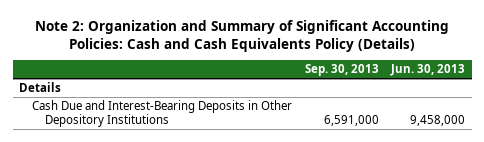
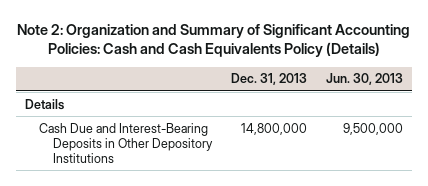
- | Sep. 30, 2013 | Jun. 30, 2013
+ | Dec. 31, 2013 | Jun. 30, 2013
- Cash Due and Interest-Bearing Deposits in Other Depository Institutions | 6,591,000 | 9,458,000
+ Cash Due and Interest-Bearing Deposits in Other Depository Institutions | 14,800,000 | 9,500,000

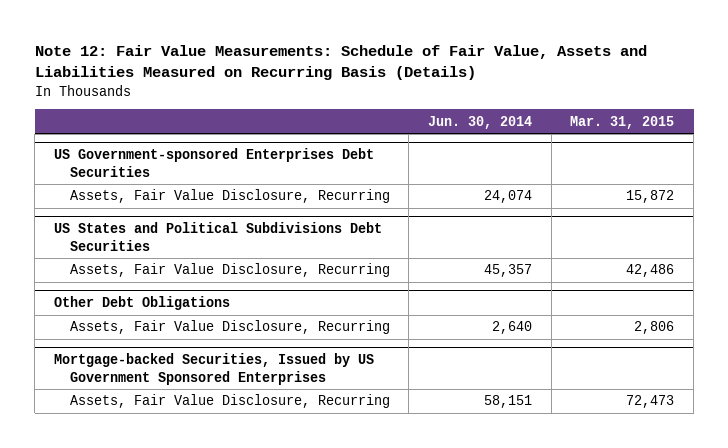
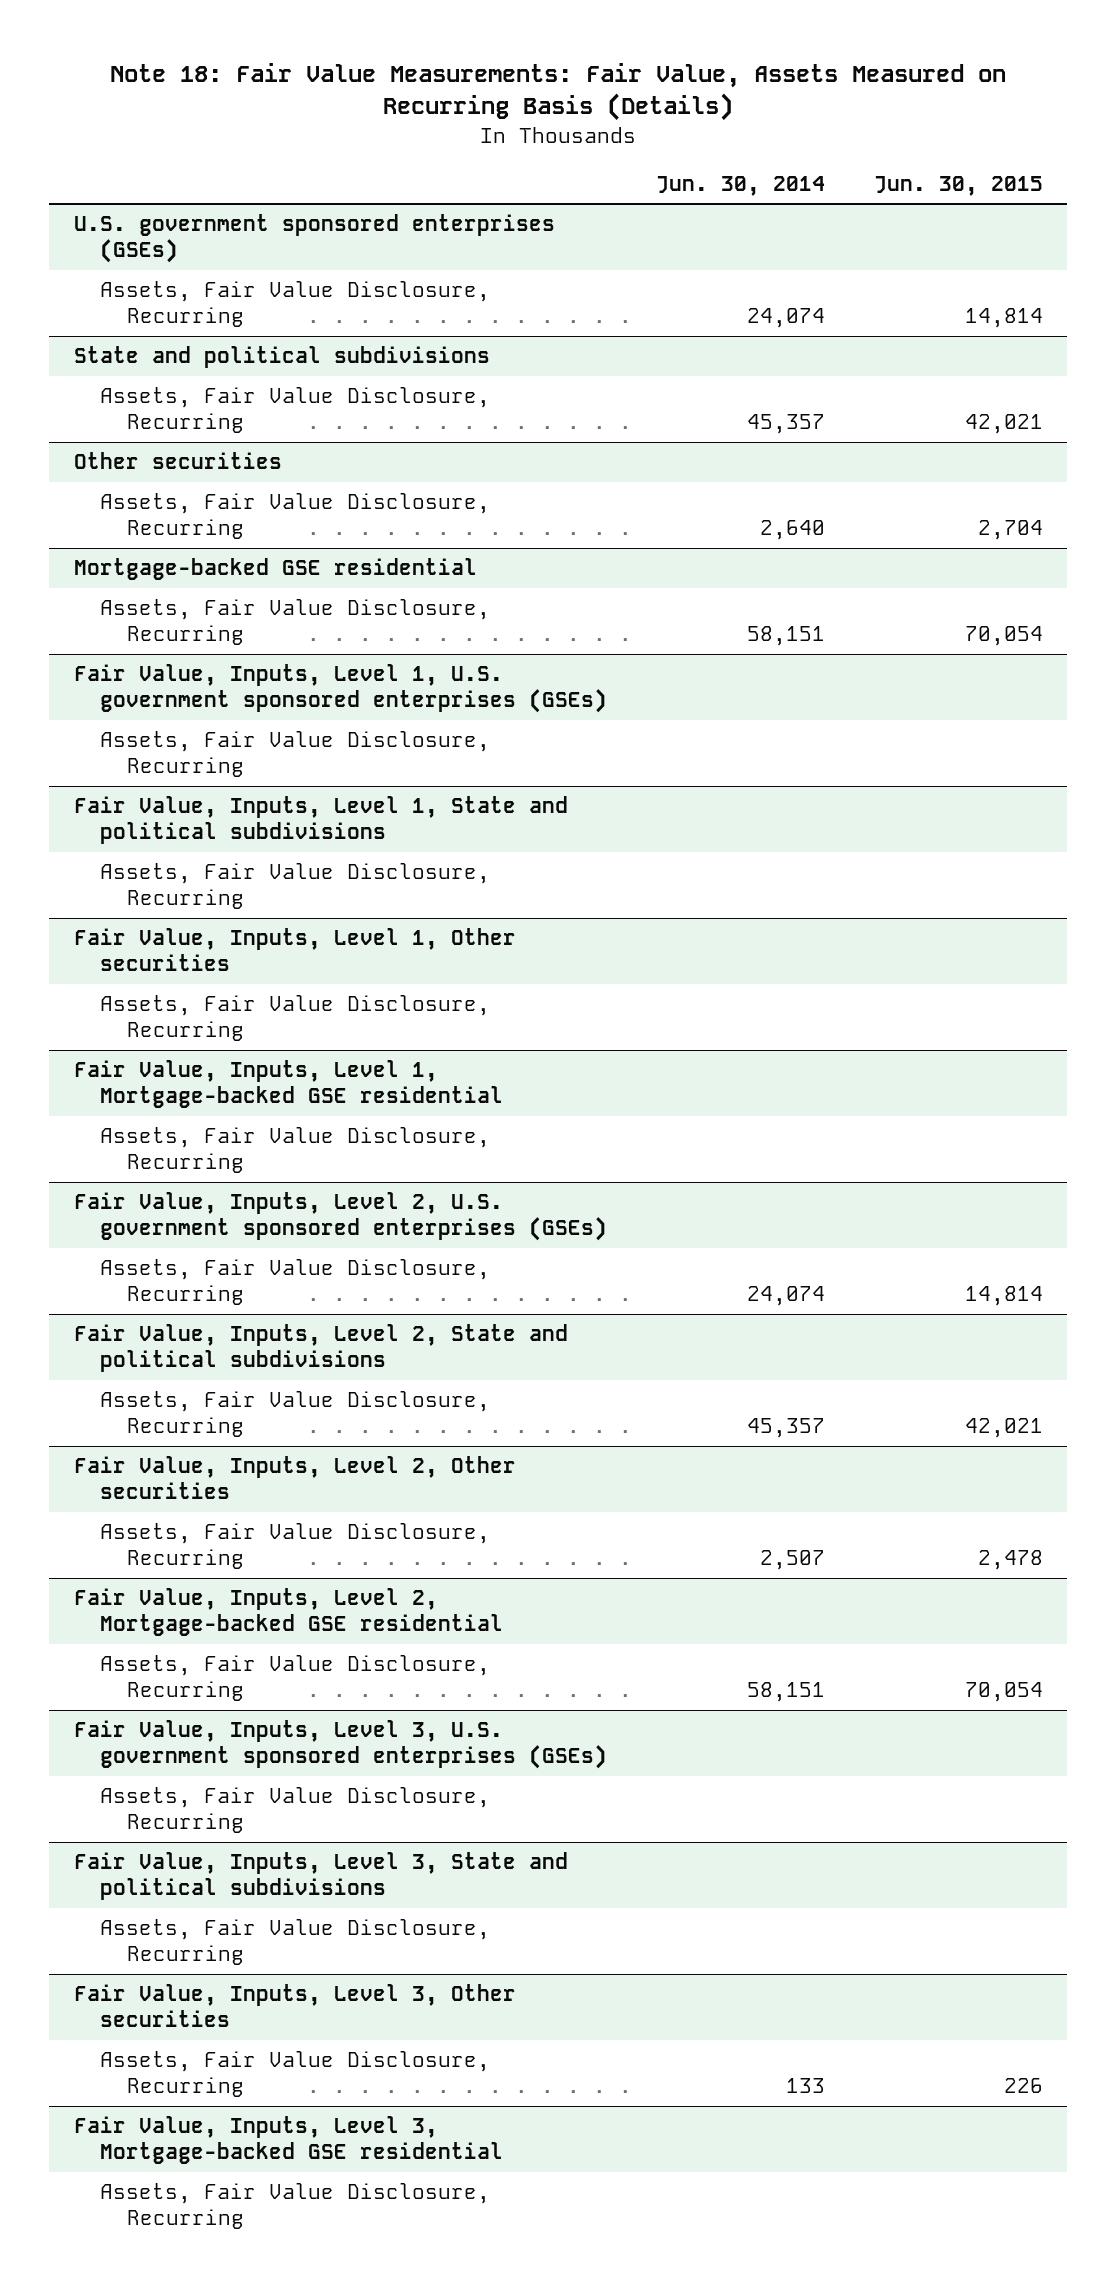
- Note 12: Fair Value Measurements: Schedule of Fair Value, Assets and Liabilities Measured on Recurring Basis (Details)
+ Note 18: Fair Value Measurements: Fair Value, Assets Measured on Recurring Basis (Details)
- | Jun. 30, 2014 | Mar. 31, 2015
+ | Jun. 30, 2014 | Jun. 30, 2015
- US Government-sponsored Enterprises Debt Securities
+ U.S. government sponsored enterprises (GSEs)
- US States and Political Subdivisions Debt Securities
+ State and political subdivisions
- Other Debt Obligations
+ Other securities
- Mortgage-backed Securities, Issued by US Government Sponsored Enterprises
+ Mortgage-backed GSE residential
+ Fair Value, Inputs, Level 1, U.S. government sponsored enterprises (GSEs)
+ Assets, Fair Value Disclosure, Recurring
+ Fair Value, Inputs, Level 1, State and political subdivisions
+ Assets, Fair Value Disclosure, Recurring
+ Fair Value, Inputs, Level 1, Other securities
+ Assets, Fair Value Disclosure, Recurring
+ Fair Value, Inputs, Level 1, Mortgage-backed GSE residential
+ Assets, Fair Value Disclosure, Recurring
+ Fair Value, Inputs, Level 2, U.S. government sponsored enterprises (GSEs)
+ Assets, Fair Value Disclosure, Recurring | 24,074 | 14,814
+ Fair Value, Inputs, Level 2, State and political subdivisions
+ Assets, Fair Value Disclosure, Recurring | 45,357 | 42,021
+ Fair Value, Inputs, Level 2, Other securities
+ Assets, Fair Value Disclosure, Recurring | 2,507 | 2,478
+ Fair Value, Inputs, Level 2, Mortgage-backed GSE residential
+ Assets, Fair Value Disclosure, Recurring | 58,151 | 70,054
+ Fair Value, Inputs, Level 3, U.S. government sponsored enterprises (GSEs)
+ Assets, Fair Value Disclosure, Recurring
+ Fair Value, Inputs, Level 3, State and political subdivisions
+ Assets, Fair Value Disclosure, Recurring
+ Fair Value, Inputs, Level 3, Other securities
+ Assets, Fair Value Disclosure, Recurring | 133 | 226
+ Fair Value, Inputs, Level 3, Mortgage-backed GSE residential
+ Assets, Fair Value Disclosure, Recurring

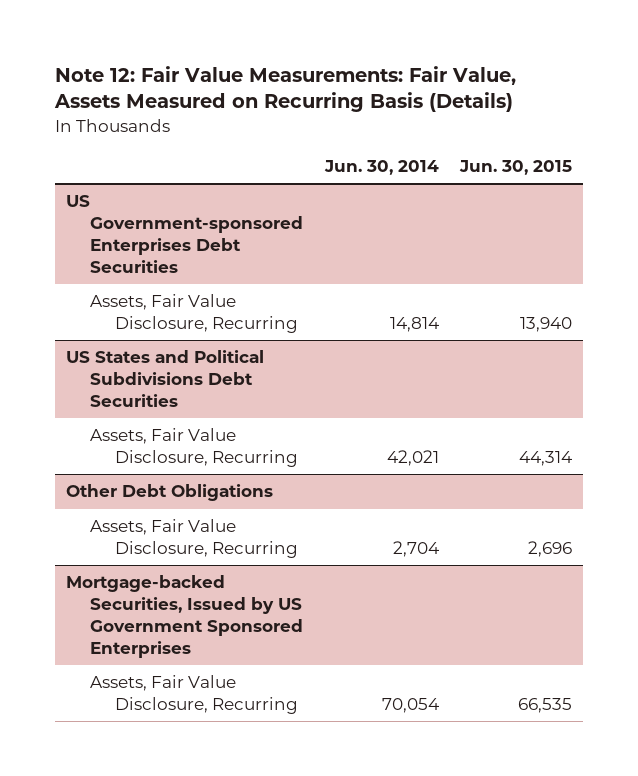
- Note 18: Fair Value Measurements: Fair Value, Assets Measured on Recurring Basis (Details)
+ Note 12: Fair Value Measurements: Fair Value, Assets Measured on Recurring Basis (Details)
- U.S. government sponsored enterprises (GSEs)
- Assets, Fair Value Disclosure, Recurring | 24,074 | 14,814
- State and political subdivisions
- Assets, Fair Value Disclosure, Recurring | 45,357 | 42,021
- Other securities
- Assets, Fair Value Disclosure, Recurring | 2,640 | 2,704
- Mortgage-backed GSE residential
- Assets, Fair Value Disclosure, Recurring | 58,151 | 70,054
- Fair Value, Inputs, Level 1, U.S. government sponsored enterprises (GSEs)
- Assets, Fair Value Disclosure, Recurring
- Fair Value, Inputs, Level 1, State and political subdivisions
- Assets, Fair Value Disclosure, Recurring
- Fair Value, Inputs, Level 1, Other securities
- Assets, Fair Value Disclosure, Recurring
- Fair Value, Inputs, Level 1, Mortgage-backed GSE residential
- Assets, Fair Value Disclosure, Recurring
- Fair Value, Inputs, Level 2, U.S. government sponsored enterprises (GSEs)
- Assets, Fair Value Disclosure, Recurring | 24,074 | 14,814
- Fair Value, Inputs, Level 2, State and political subdivisions
- Assets, Fair Value Disclosure, Recurring | 45,357 | 42,021
- Fair Value, Inputs, Level 2, Other securities
- Assets, Fair Value Disclosure, Recurring | 2,507 | 2,478
- Fair Value, Inputs, Level 2, Mortgage-backed GSE residential
- Assets, Fair Value Disclosure, Recurring | 58,151 | 70,054
- Fair Value, Inputs, Level 3, U.S. government sponsored enterprises (GSEs)
- Assets, Fair Value Disclosure, Recurring
- Fair Value, Inputs, Level 3, State and political subdivisions
- Assets, Fair Value Disclosure, Recurring
- Fair Value, Inputs, Level 3, Other securities
- Assets, Fair Value Disclosure, Recurring | 133 | 226
- Fair Value, Inputs, Level 3, Mortgage-backed GSE residential
- Assets, Fair Value Disclosure, Recurring
+ US Government-sponsored Enterprises Debt Securities
+ Assets, Fair Value Disclosure, Recurring | 14,814 | 13,940
+ US States and Political Subdivisions Debt Securities
+ Assets, Fair Value Disclosure, Recurring | 42,021 | 44,314
+ Other Debt Obligations
+ Assets, Fair Value Disclosure, Recurring | 2,704 | 2,696
+ Mortgage-backed Securities, Issued by US Government Sponsored Enterprises
+ Assets, Fair Value Disclosure, Recurring | 70,054 | 66,535

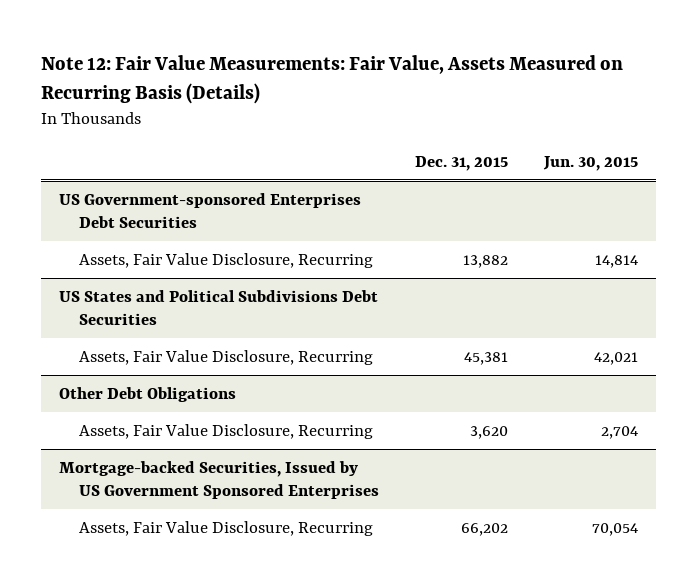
- | Jun. 30, 2014 | Jun. 30, 2015
+ | Dec. 31, 2015 | Jun. 30, 2015
@ US Government-sponsored Enterprises Debt Securities
- Assets, Fair Value Disclosure, Recurring | 14,814 | 13,940
+ Assets, Fair Value Disclosure, Recurring | 13,882 | 14,814
@ US States and Political Subdivisions Debt Securities
- Assets, Fair Value Disclosure, Recurring | 42,021 | 44,314
+ Assets, Fair Value Disclosure, Recurring | 45,381 | 42,021
@ Other Debt Obligations
- Assets, Fair Value Disclosure, Recurring | 2,704 | 2,696
+ Assets, Fair Value Disclosure, Recurring | 3,620 | 2,704
@ Mortgage-backed Securities, Issued by US Government Sponsored Enterprises
- Assets, Fair Value Disclosure, Recurring | 70,054 | 66,535
+ Assets, Fair Value Disclosure, Recurring | 66,202 | 70,054

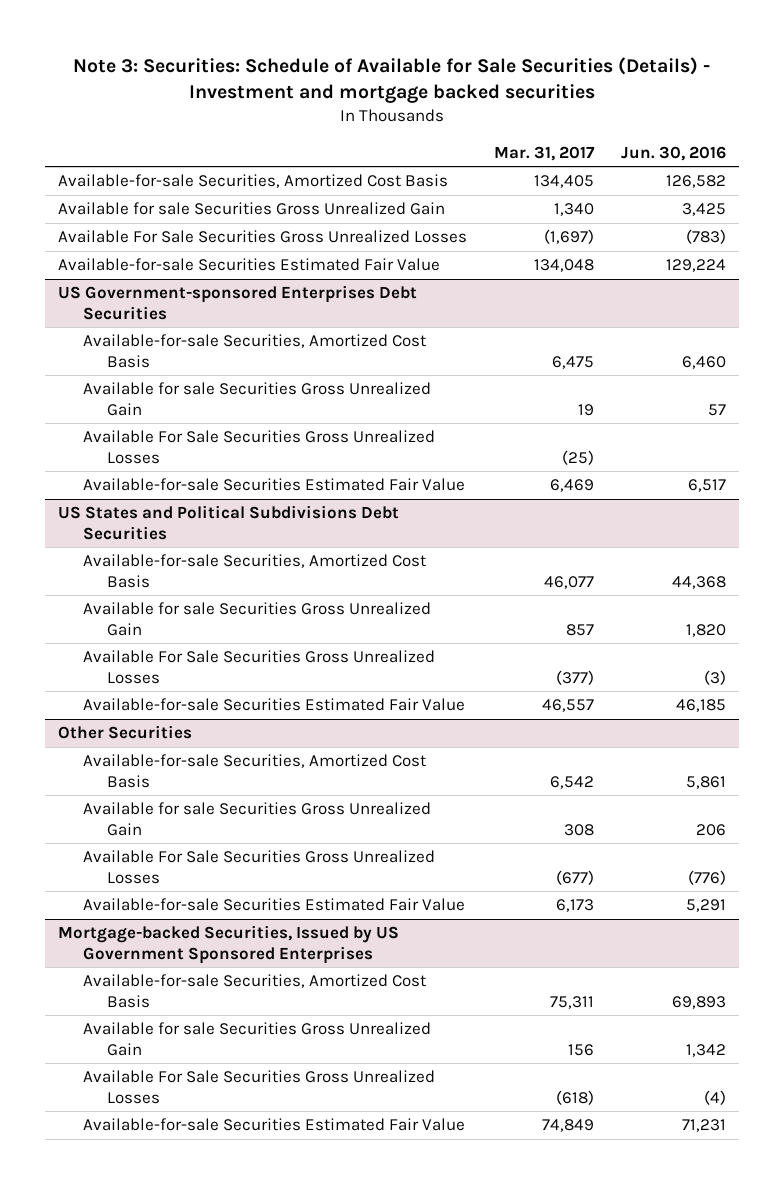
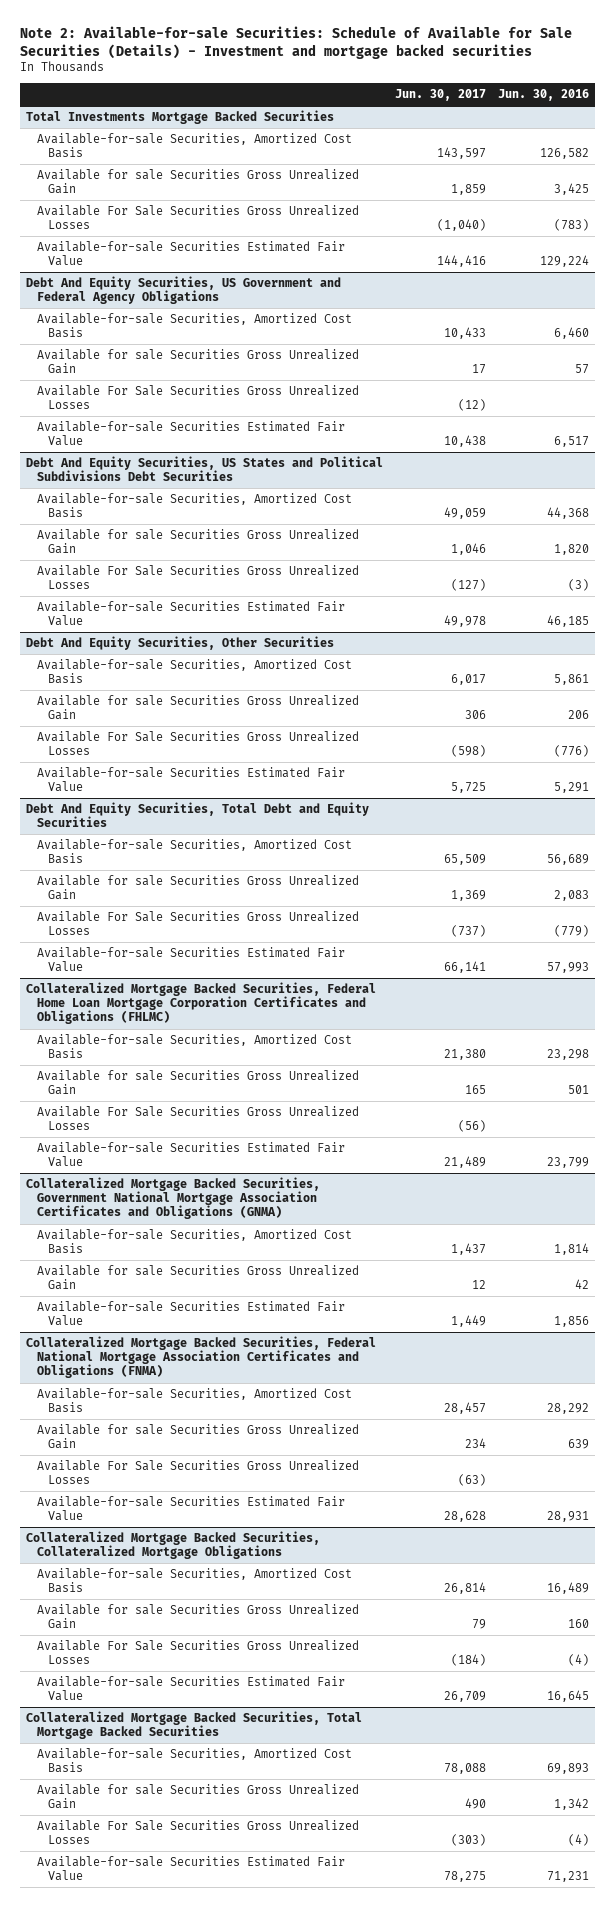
- Note 3: Securities: Schedule of Available for Sale Securities (Details) - Investment and mortgage backed securities
+ Note 2: Available-for-sale Securities: Schedule of Available for Sale Securities (Details) - Investment and mortgage backed securities
- | Mar. 31, 2017 | Jun. 30, 2016
+ | Jun. 30, 2017 | Jun. 30, 2016
+ Total Investments Mortgage Backed Securities
- US Government-sponsored Enterprises Debt Securities
+ Debt And Equity Securities, US Government and Federal Agency Obligations
- US States and Political Subdivisions Debt Securities
+ Debt And Equity Securities, US States and Political Subdivisions Debt Securities
- Other Securities
+ Debt And Equity Securities, Other Securities
- Mortgage-backed Securities, Issued by US Government Sponsored Enterprises
+ Debt And Equity Securities, Total Debt and Equity Securities
+ Available-for-sale Securities, Amortized Cost Basis | 65,509 | 56,689
+ Available for sale Securities Gross Unrealized Gain | 1,369 | 2,083
+ Available For Sale Securities Gross Unrealized Losses | (737) | (779)
+ Available-for-sale Securities Estimated Fair Value | 66,141 | 57,993
+ Collateralized Mortgage Backed Securities, Federal Home Loan Mortgage Corporation Certificates and Obligations (FHLMC)
+ Available-for-sale Securities, Amortized Cost Basis | 21,380 | 23,298
+ Available for sale Securities Gross Unrealized Gain | 165 | 501
+ Available For Sale Securities Gross Unrealized Losses | (56) |
+ Available-for-sale Securities Estimated Fair Value | 21,489 | 23,799
+ Collateralized Mortgage Backed Securities, Government National Mortgage Association Certificates and Obligations (GNMA)
+ Available-for-sale Securities, Amortized Cost Basis | 1,437 | 1,814
+ Available for sale Securities Gross Unrealized Gain | 12 | 42
+ Available-for-sale Securities Estimated Fair Value | 1,449 | 1,856
+ Collateralized Mortgage Backed Securities, Federal National Mortgage Association Certificates and Obligations (FNMA)
+ Available-for-sale Securities, Amortized Cost Basis | 28,457 | 28,292
+ Available for sale Securities Gross Unrealized Gain | 234 | 639
+ Available For Sale Securities Gross Unrealized Losses | (63) |
+ Available-for-sale Securities Estimated Fair Value | 28,628 | 28,931
+ Collateralized Mortgage Backed Securities, Collateralized Mortgage Obligations
+ Available-for-sale Securities, Amortized Cost Basis | 26,814 | 16,489
+ Available for sale Securities Gross Unrealized Gain | 79 | 160
+ Available For Sale Securities Gross Unrealized Losses | (184) | (4)
+ Available-for-sale Securities Estimated Fair Value | 26,709 | 16,645
+ Collateralized Mortgage Backed Securities, Total Mortgage Backed Securities

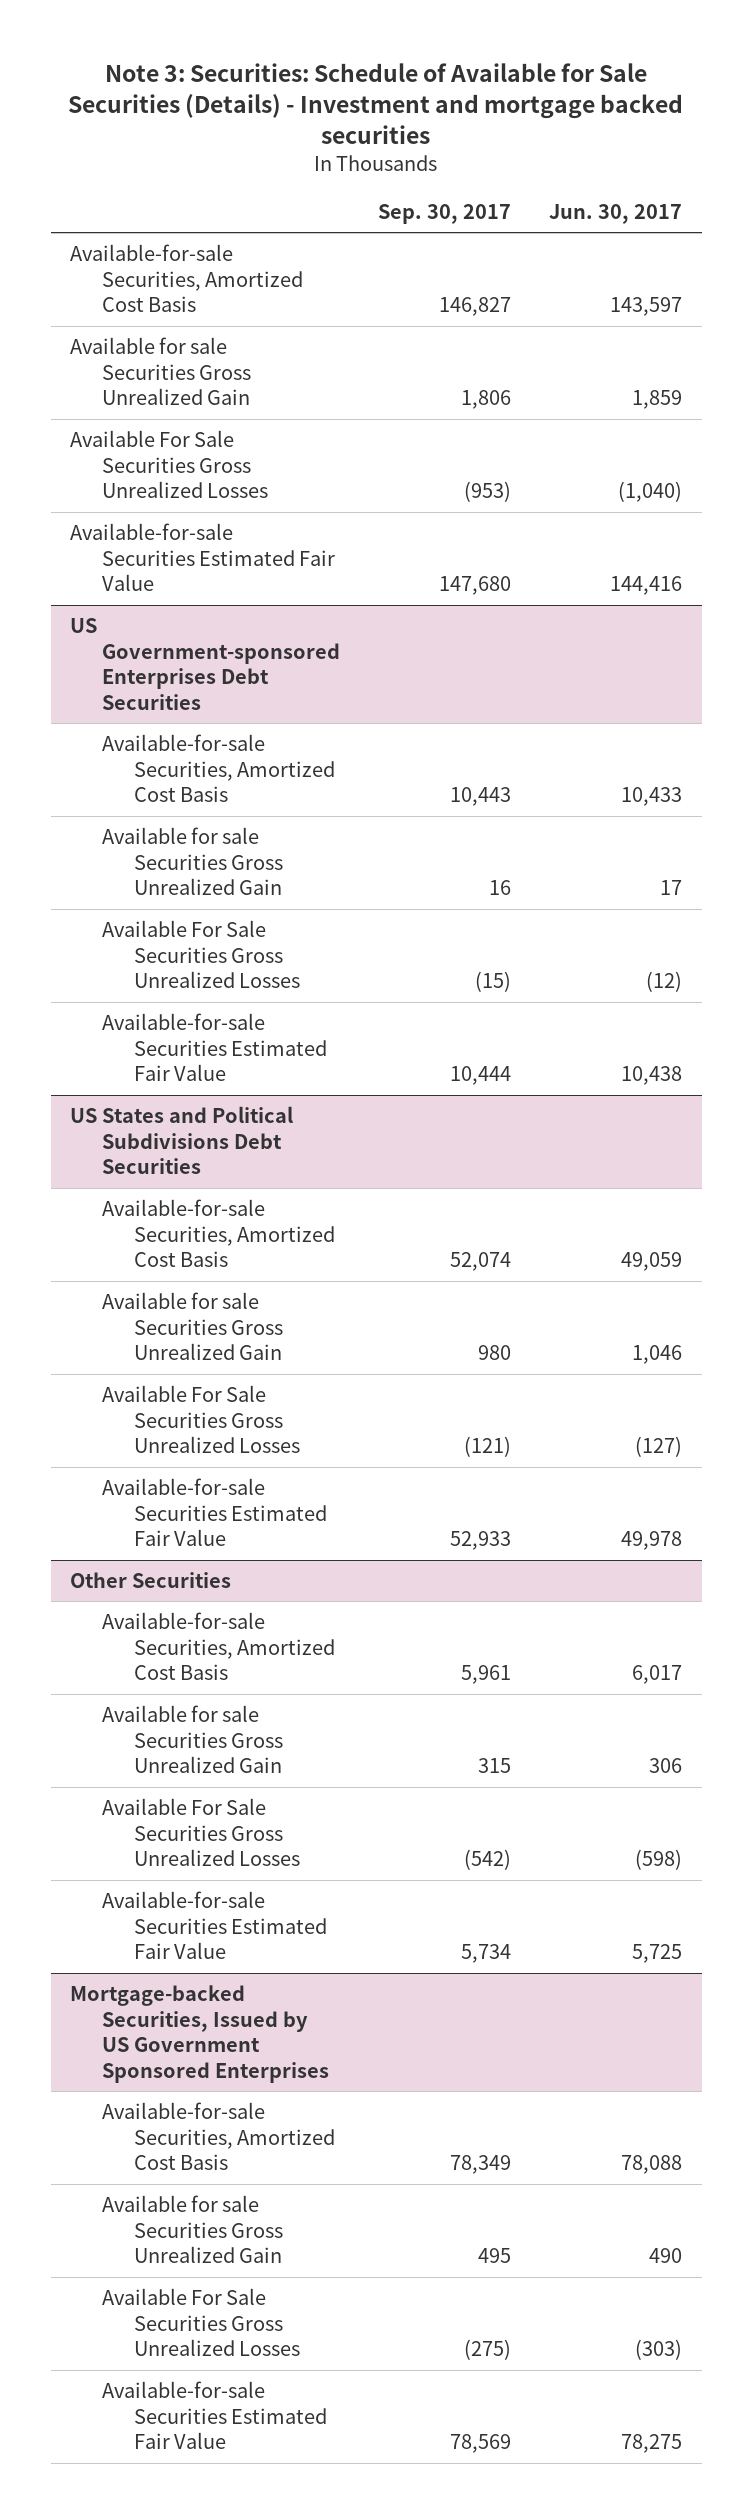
- Note 2: Available-for-sale Securities: Schedule of Available for Sale Securities (Details) - Investment and mortgage backed securities
+ Note 3: Securities: Schedule of Available for Sale Securities (Details) - Investment and mortgage backed securities
- | Jun. 30, 2017 | Jun. 30, 2016
+ | Sep. 30, 2017 | Jun. 30, 2017
- Total Investments Mortgage Backed Securities
- Debt And Equity Securities, US Government and Federal Agency Obligations
+ US Government-sponsored Enterprises Debt Securities
- Debt And Equity Securities, US States and Political Subdivisions Debt Securities
+ US States and Political Subdivisions Debt Securities
- Debt And Equity Securities, Other Securities
+ Other Securities
- Debt And Equity Securities, Total Debt and Equity Securities
- Available-for-sale Securities, Amortized Cost Basis | 65,509 | 56,689
- Available for sale Securities Gross Unrealized Gain | 1,369 | 2,083
- Available For Sale Securities Gross Unrealized Losses | (737) | (779)
- Available-for-sale Securities Estimated Fair Value | 66,141 | 57,993
- Collateralized Mortgage Backed Securities, Federal Home Loan Mortgage Corporation Certificates and Obligations (FHLMC)
- Available-for-sale Securities, Amortized Cost Basis | 21,380 | 23,298
- Available for sale Securities Gross Unrealized Gain | 165 | 501
- Available For Sale Securities Gross Unrealized Losses | (56) |
- Available-for-sale Securities Estimated Fair Value | 21,489 | 23,799
- Collateralized Mortgage Backed Securities, Government National Mortgage Association Certificates and Obligations (GNMA)
- Available-for-sale Securities, Amortized Cost Basis | 1,437 | 1,814
- Available for sale Securities Gross Unrealized Gain | 12 | 42
- Available-for-sale Securities Estimated Fair Value | 1,449 | 1,856
- Collateralized Mortgage Backed Securities, Federal National Mortgage Association Certificates and Obligations (FNMA)
- Available-for-sale Securities, Amortized Cost Basis | 28,457 | 28,292
- Available for sale Securities Gross Unrealized Gain | 234 | 639
- Available For Sale Securities Gross Unrealized Losses | (63) |
- Available-for-sale Securities Estimated Fair Value | 28,628 | 28,931
- Collateralized Mortgage Backed Securities, Collateralized Mortgage Obligations
- Available-for-sale Securities, Amortized Cost Basis | 26,814 | 16,489
- Available for sale Securities Gross Unrealized Gain | 79 | 160
- Available For Sale Securities Gross Unrealized Losses | (184) | (4)
- Available-for-sale Securities Estimated Fair Value | 26,709 | 16,645
- Collateralized Mortgage Backed Securities, Total Mortgage Backed Securities
+ Mortgage-backed Securities, Issued by US Government Sponsored Enterprises

